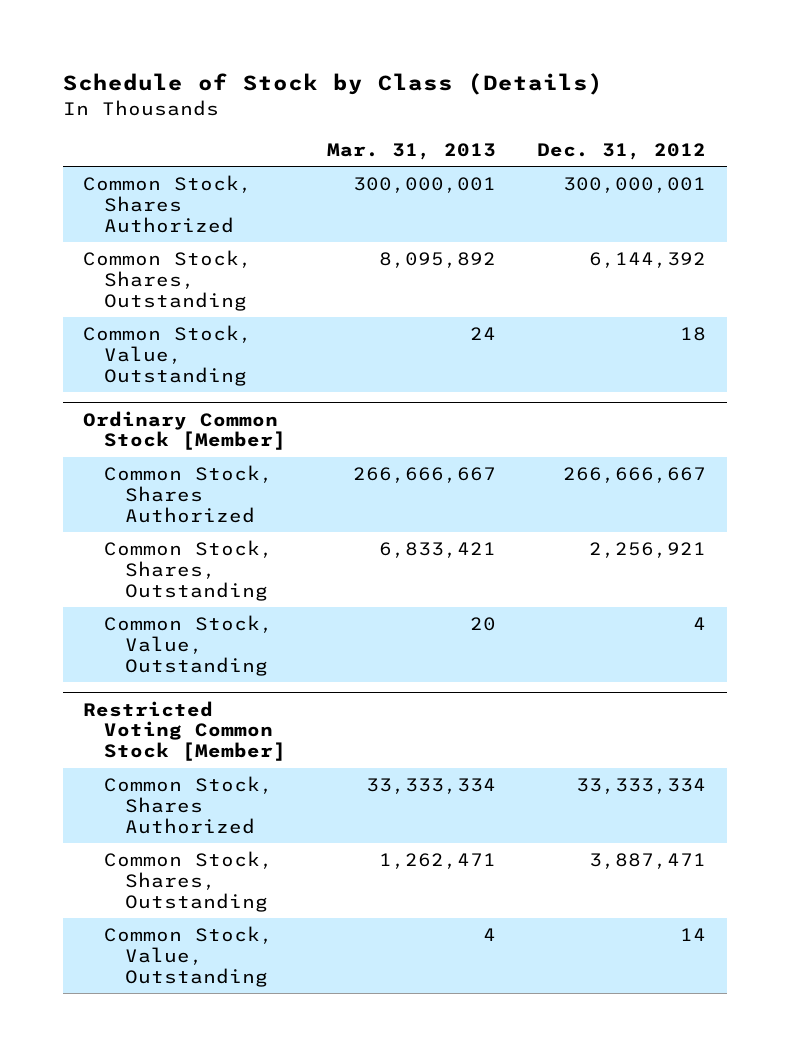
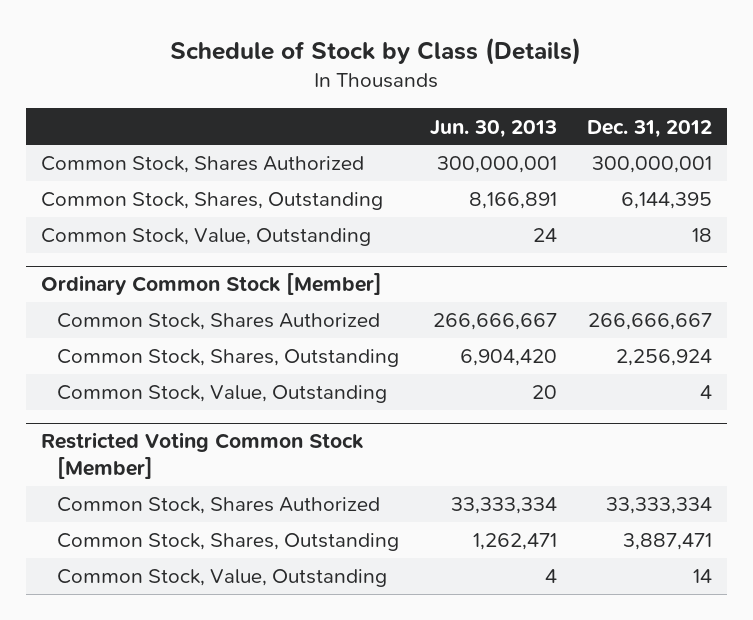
- | Mar. 31, 2013 | Dec. 31, 2012
+ | Jun. 30, 2013 | Dec. 31, 2012
- Common Stock, Shares, Outstanding | 8,095,892 | 6,144,392
+ Common Stock, Shares, Outstanding | 8,166,891 | 6,144,395
@ Ordinary Common Stock [Member]
- Common Stock, Shares, Outstanding | 6,833,421 | 2,256,921
+ Common Stock, Shares, Outstanding | 6,904,420 | 2,256,924

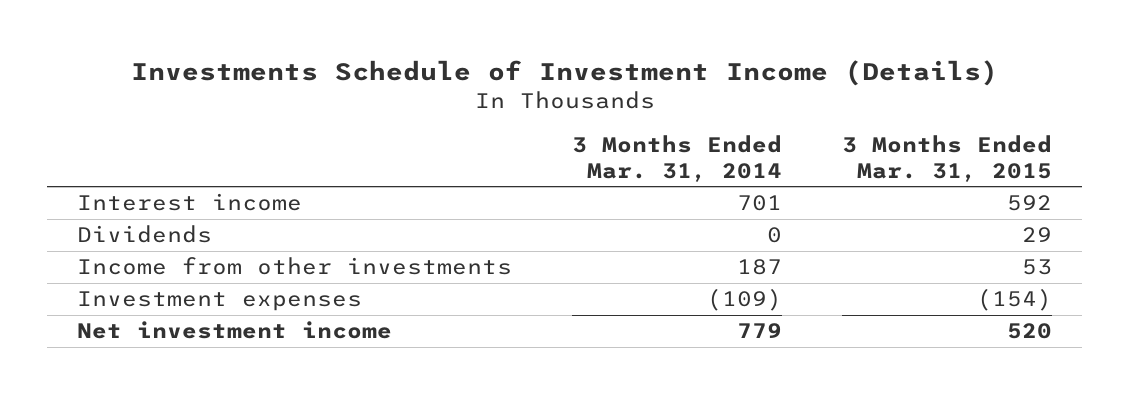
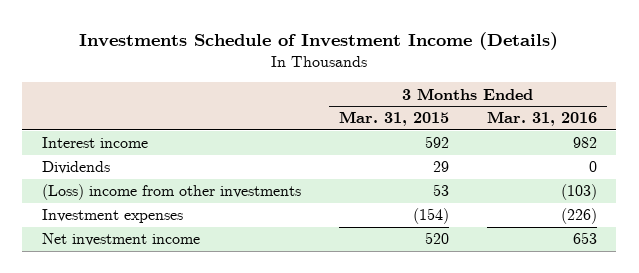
- | 3 Months Ended Mar. 31, 2014 | 3 Months Ended Mar. 31, 2015
+ | 3 Months Ended Mar. 31, 2015 | 3 Months Ended Mar. 31, 2016
- Income from other investments | 187 | 53
+ (Loss) income from other investments | 53 | (103)

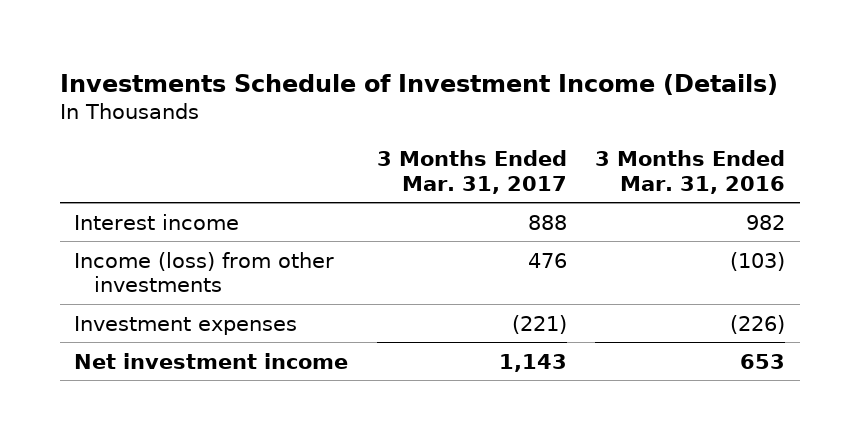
- | 3 Months Ended Mar. 31, 2015 | 3 Months Ended Mar. 31, 2016
+ | 3 Months Ended Mar. 31, 2017 | 3 Months Ended Mar. 31, 2016
- Dividends | 29 | 0
- (Loss) income from other investments | 53 | (103)
+ Income (loss) from other investments | 476 | (103)

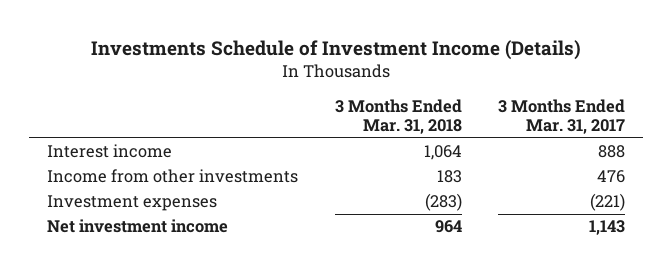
- | 3 Months Ended Mar. 31, 2017 | 3 Months Ended Mar. 31, 2016
+ | 3 Months Ended Mar. 31, 2018 | 3 Months Ended Mar. 31, 2017
- Income (loss) from other investments | 476 | (103)
+ Income from other investments | 183 | 476

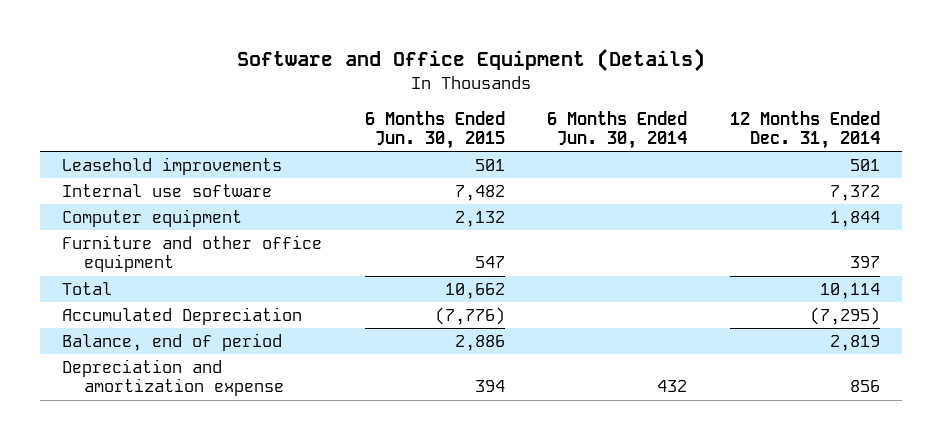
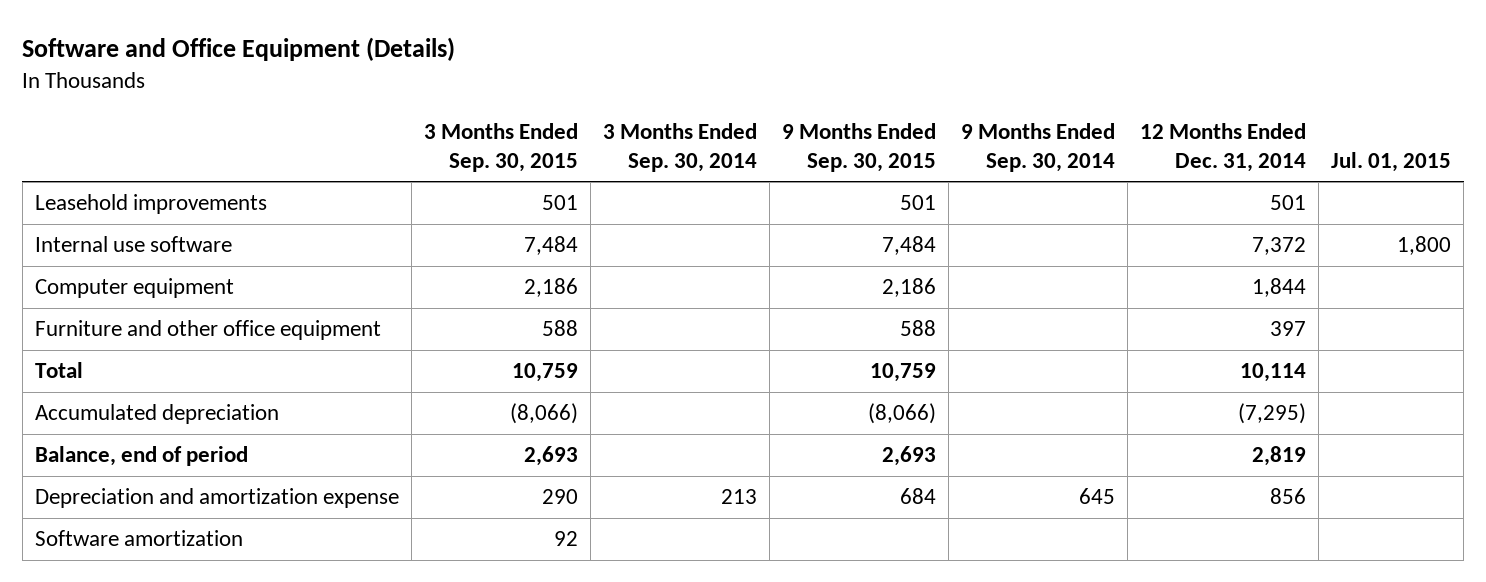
- | 6 Months Ended Jun. 30, 2015 | 6 Months Ended Jun. 30, 2014 | 12 Months Ended Dec. 31, 2014
+ | 3 Months Ended Sep. 30, 2015 | 3 Months Ended Sep. 30, 2014 | 9 Months Ended Sep. 30, 2015 | 9 Months Ended Sep. 30, 2014 | 12 Months Ended Dec. 31, 2014 | Jul. 01, 2015
- Accumulated Depreciation | (7,776) | | (7,295)
+ Accumulated depreciation | (8,066) | | (8,066) | | (7,295) |
+ Software amortization | 92 | | | | |

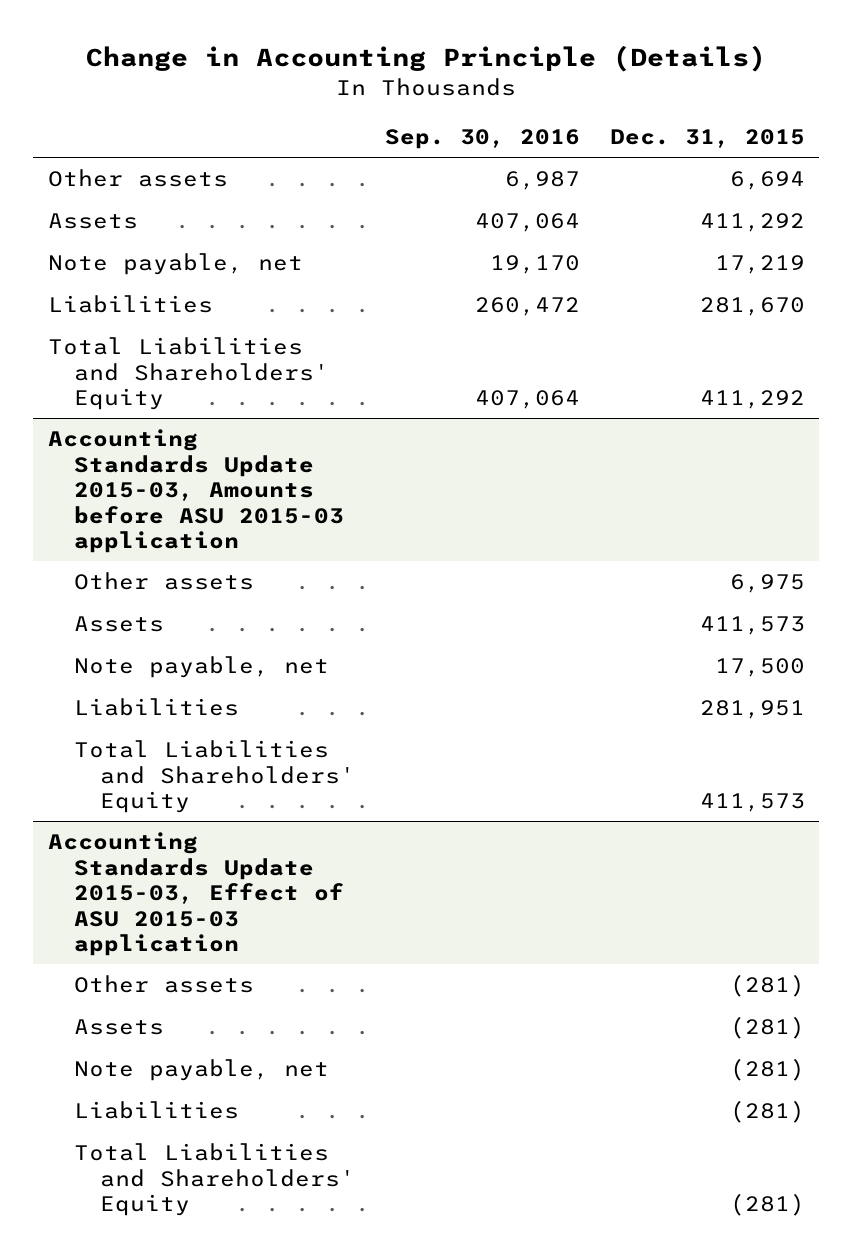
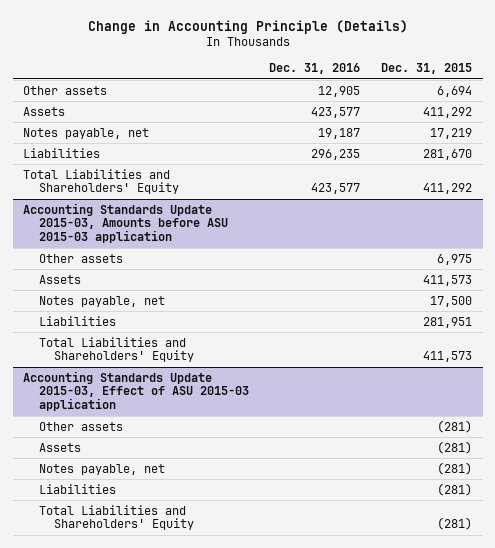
- | Sep. 30, 2016 | Dec. 31, 2015
+ | Dec. 31, 2016 | Dec. 31, 2015
- Note payable, net | 19,170 | 17,219
+ Notes payable, net | 19,187 | 17,219
@ Accounting Standards Update 2015-03, Amounts before ASU 2015-03 application
- Note payable, net | | 17,500
+ Notes payable, net | | 17,500
@ Accounting Standards Update 2015-03, Effect of ASU 2015-03 application
- Note payable, net | | (281)
+ Notes payable, net | | (281)

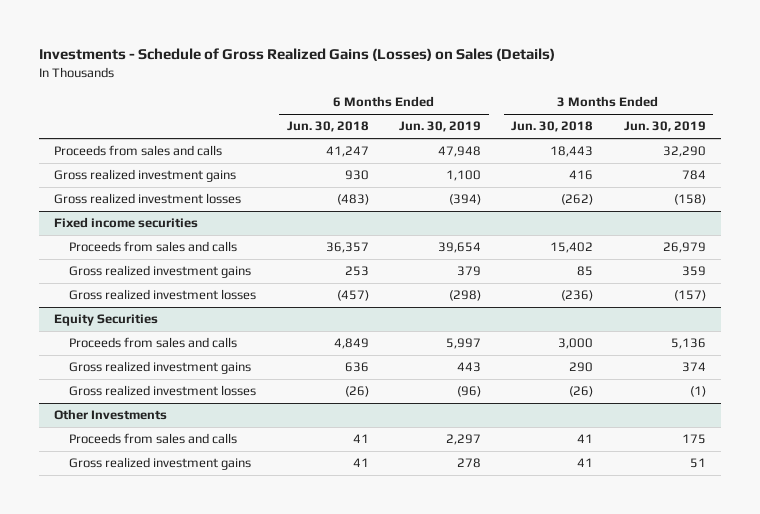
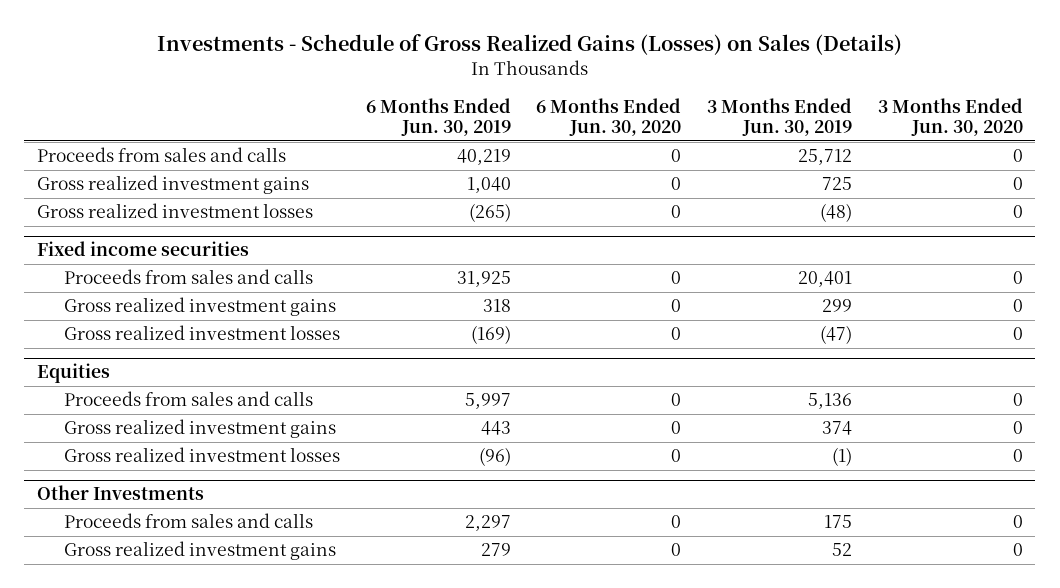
- | 6 Months Ended Jun. 30, 2018 | 6 Months Ended Jun. 30, 2019 | 3 Months Ended Jun. 30, 2018 | 3 Months Ended Jun. 30, 2019
+ | 6 Months Ended Jun. 30, 2019 | 6 Months Ended Jun. 30, 2020 | 3 Months Ended Jun. 30, 2019 | 3 Months Ended Jun. 30, 2020
- Proceeds from sales and calls | 41,247 | 47,948 | 18,443 | 32,290
- Gross realized investment gains | 930 | 1,100 | 416 | 784
- Gross realized investment losses | (483) | (394) | (262) | (158)
+ Proceeds from sales and calls | 40,219 | 0 | 25,712 | 0
+ Gross realized investment gains | 1,040 | 0 | 725 | 0
+ Gross realized investment losses | (265) | 0 | (48) | 0
@ Fixed income securities
- Proceeds from sales and calls | 36,357 | 39,654 | 15,402 | 26,979
- Gross realized investment gains | 253 | 379 | 85 | 359
- Gross realized investment losses | (457) | (298) | (236) | (157)
- Equity Securities
@ Fixed income securities
+ Proceeds from sales and calls | 31,925 | 0 | 20,401 | 0
+ Gross realized investment gains | 318 | 0 | 299 | 0
+ Gross realized investment losses | (169) | 0 | (47) | 0
+ Equities
@ Other Investments
- Gross realized investment gains | 41 | 278 | 41 | 51
+ Gross realized investment gains | 279 | 0 | 52 | 0

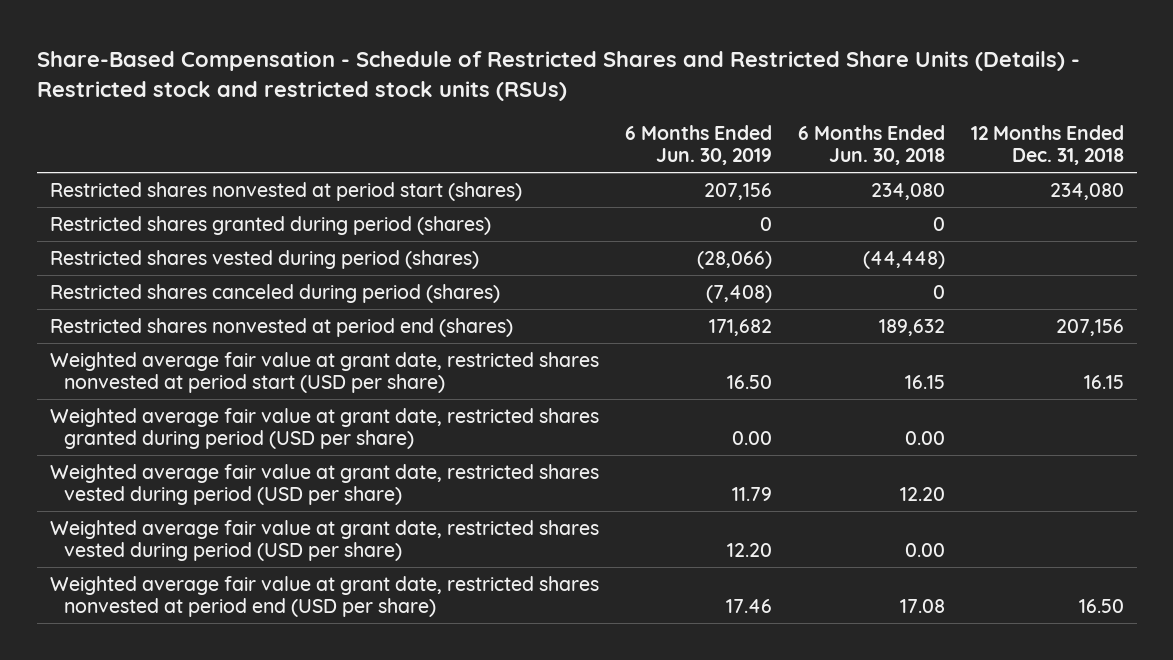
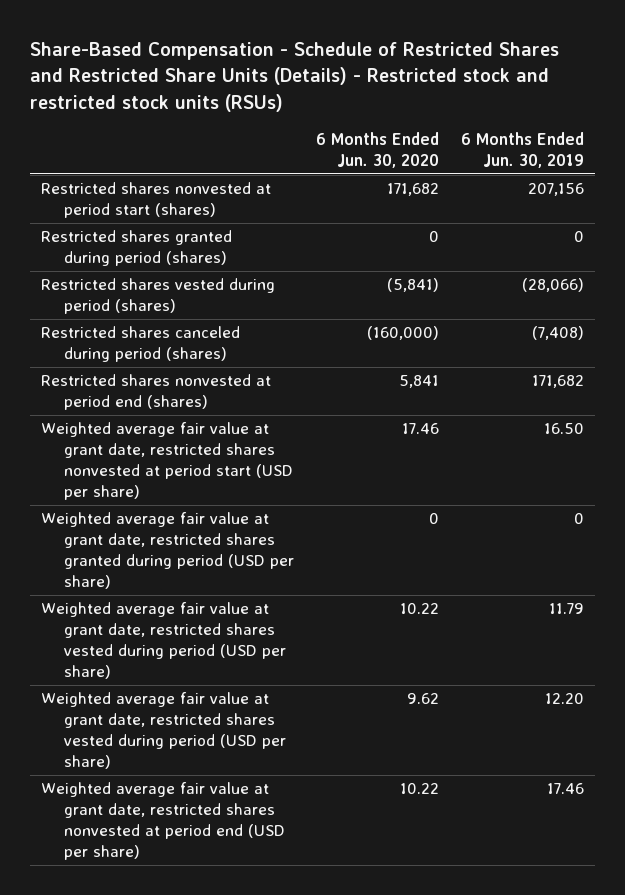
- | 6 Months Ended Jun. 30, 2019 | 6 Months Ended Jun. 30, 2018 | 12 Months Ended Dec. 31, 2018
+ | 6 Months Ended Jun. 30, 2020 | 6 Months Ended Jun. 30, 2019
- Weighted average fair value at grant date, restricted shares granted during period (USD per share) | 0.00 | 0.00 |
+ Weighted average fair value at grant date, restricted shares granted during period (USD per share) | 0 | 0

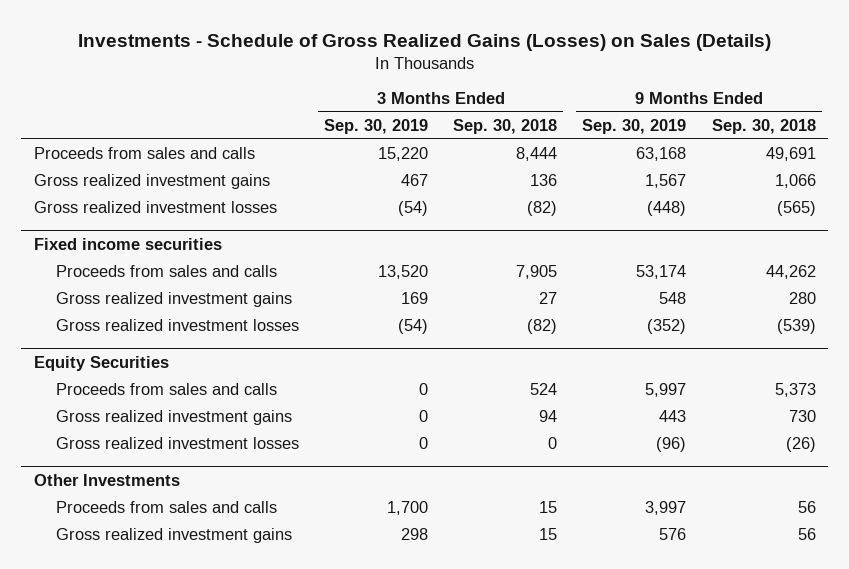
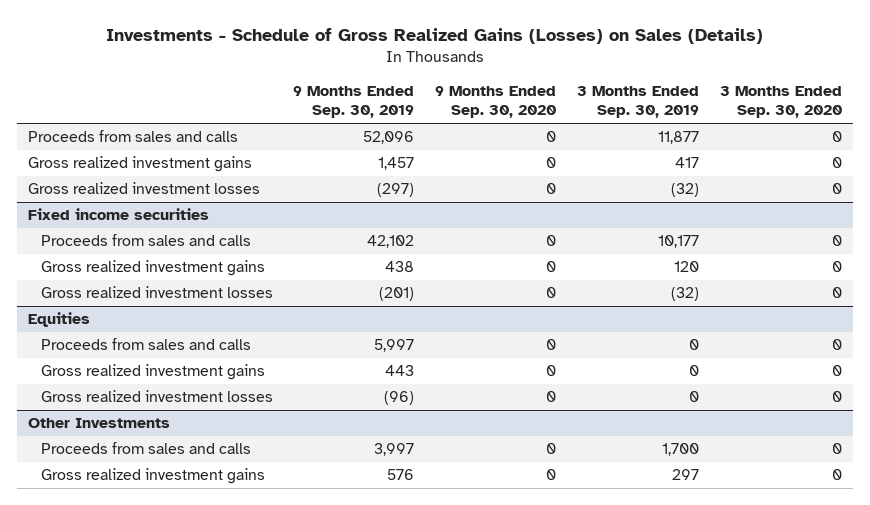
- | 3 Months Ended Sep. 30, 2019 | 3 Months Ended Sep. 30, 2018 | 9 Months Ended Sep. 30, 2019 | 9 Months Ended Sep. 30, 2018
+ | 9 Months Ended Sep. 30, 2019 | 9 Months Ended Sep. 30, 2020 | 3 Months Ended Sep. 30, 2019 | 3 Months Ended Sep. 30, 2020
- Proceeds from sales and calls | 15,220 | 8,444 | 63,168 | 49,691
- Gross realized investment gains | 467 | 136 | 1,567 | 1,066
- Gross realized investment losses | (54) | (82) | (448) | (565)
+ Proceeds from sales and calls | 52,096 | 0 | 11,877 | 0
+ Gross realized investment gains | 1,457 | 0 | 417 | 0
+ Gross realized investment losses | (297) | 0 | (32) | 0
@ Fixed income securities
- Proceeds from sales and calls | 13,520 | 7,905 | 53,174 | 44,262
- Gross realized investment gains | 169 | 27 | 548 | 280
- Gross realized investment losses | (54) | (82) | (352) | (539)
- Equity Securities
@ Fixed income securities
+ Proceeds from sales and calls | 42,102 | 0 | 10,177 | 0
+ Gross realized investment gains | 438 | 0 | 120 | 0
+ Gross realized investment losses | (201) | 0 | (32) | 0
+ Equities
@ Other Investments
- Gross realized investment gains | 298 | 15 | 576 | 56
+ Gross realized investment gains | 576 | 0 | 297 | 0

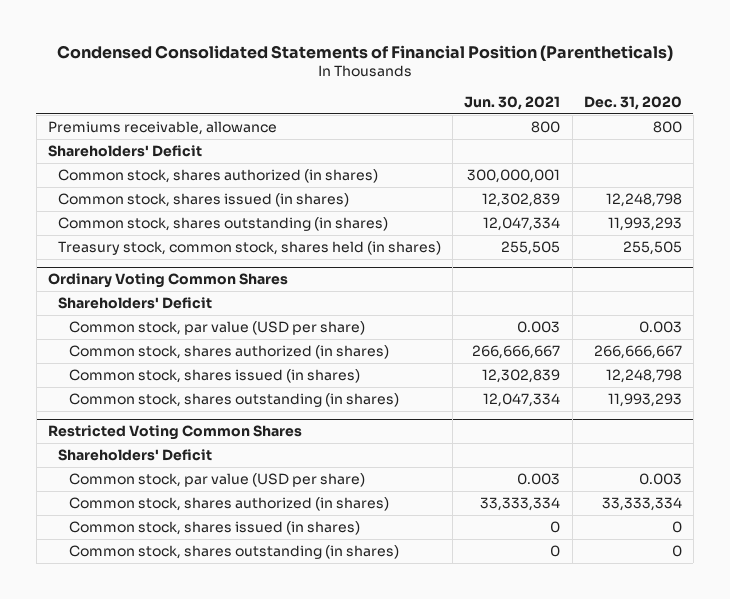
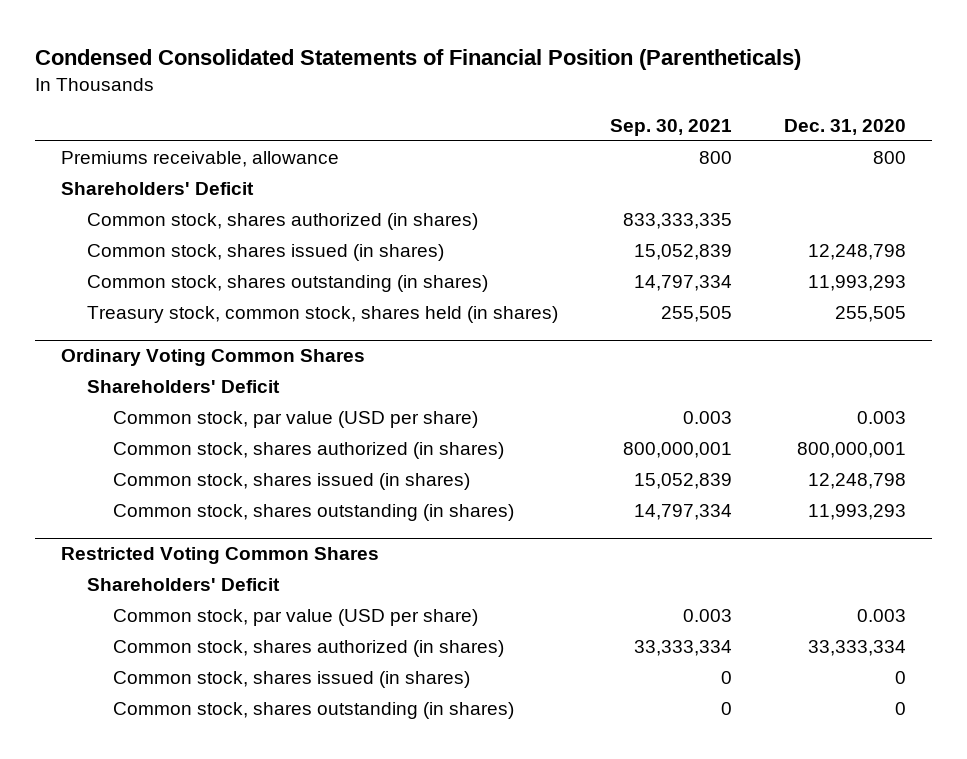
- | Jun. 30, 2021 | Dec. 31, 2020
+ | Sep. 30, 2021 | Dec. 31, 2020
@ Ordinary Voting Common Shares
- Common stock, shares authorized (in shares) | 266,666,667 | 266,666,667
+ Common stock, shares authorized (in shares) | 800,000,001 | 800,000,001

